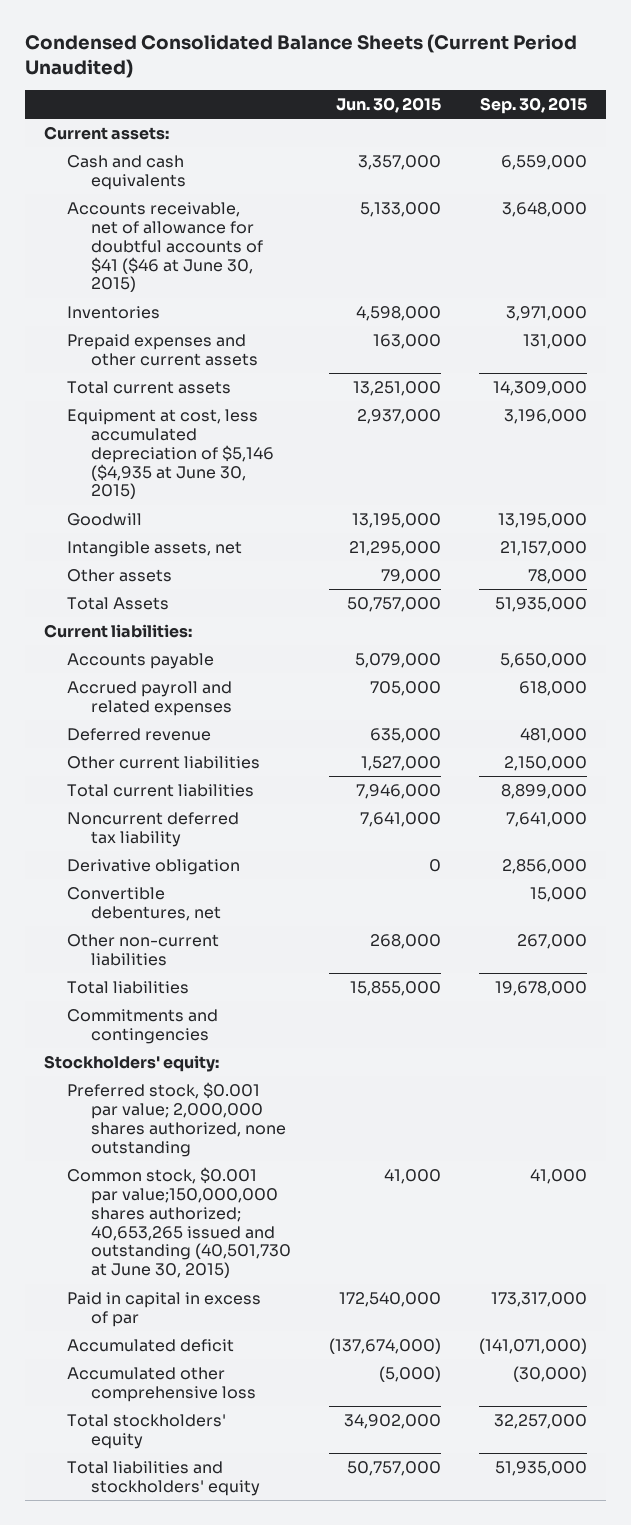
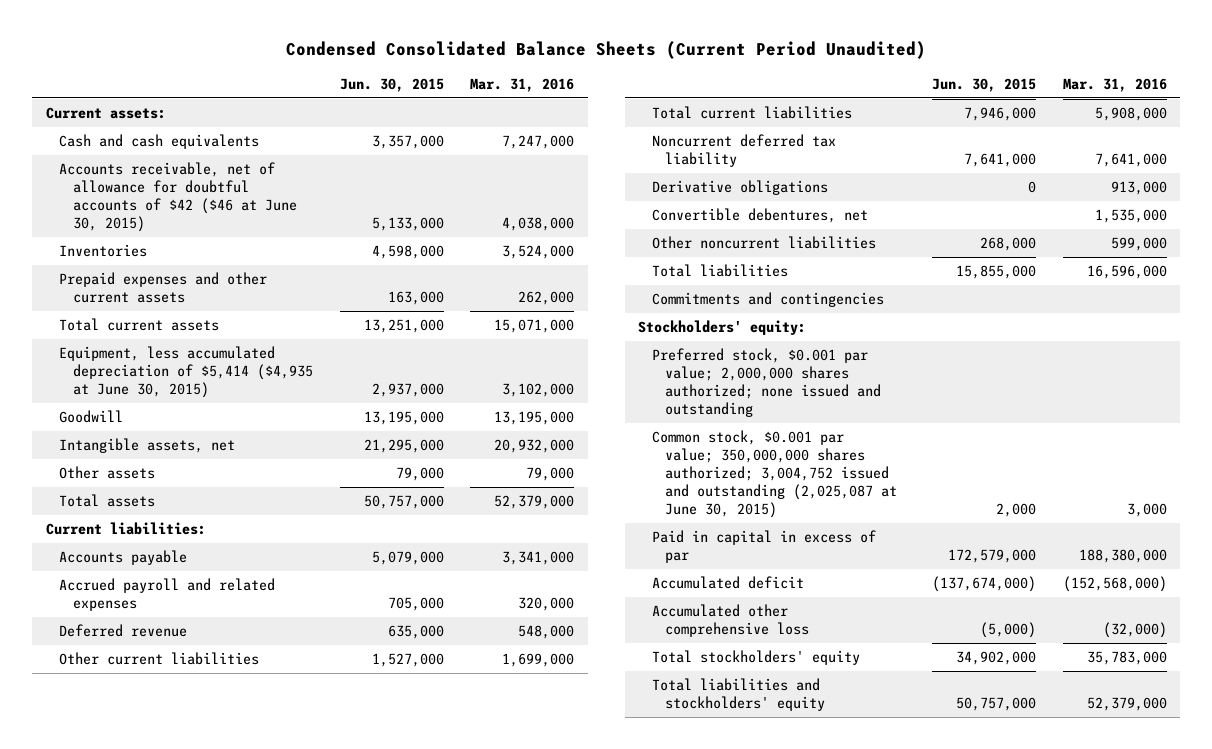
- | Jun. 30, 2015 | Sep. 30, 2015
+ | Jun. 30, 2015 | Mar. 31, 2016
- Accounts receivable, net of allowance for doubtful accounts of $41 ($46 at June 30, 2015) | 5,133,000 | 3,648,000
+ Accounts receivable, net of allowance for doubtful accounts of $42 ($46 at June 30, 2015) | 5,133,000 | 4,038,000
- Equipment at cost, less accumulated depreciation of $5,146 ($4,935 at June 30, 2015) | 2,937,000 | 3,196,000
+ Equipment, less accumulated depreciation of $5,414 ($4,935 at June 30, 2015) | 2,937,000 | 3,102,000
- Total Assets | 50,757,000 | 51,935,000
+ Total assets | 50,757,000 | 52,379,000
- Derivative obligation | 0 | 2,856,000
+ Derivative obligations | 0 | 913,000
- Other non-current liabilities | 268,000 | 267,000
+ Other noncurrent liabilities | 268,000 | 599,000
- Preferred stock, $0.001 par value; 2,000,000 shares authorized, none outstanding
- Common stock, $0.001 par value;150,000,000 shares authorized; 40,653,265 issued and outstanding (40,501,730 at June 30, 2015) | 41,000 | 41,000
- Paid in capital in excess of par | 172,540,000 | 173,317,000
+ Preferred stock, $0.001 par value; 2,000,000 shares authorized; none issued and outstanding
+ Common stock, $0.001 par value; 350,000,000 shares authorized; 3,004,752 issued and outstanding (2,025,087 at June 30, 2015) | 2,000 | 3,000
+ Paid in capital in excess of par | 172,579,000 | 188,380,000

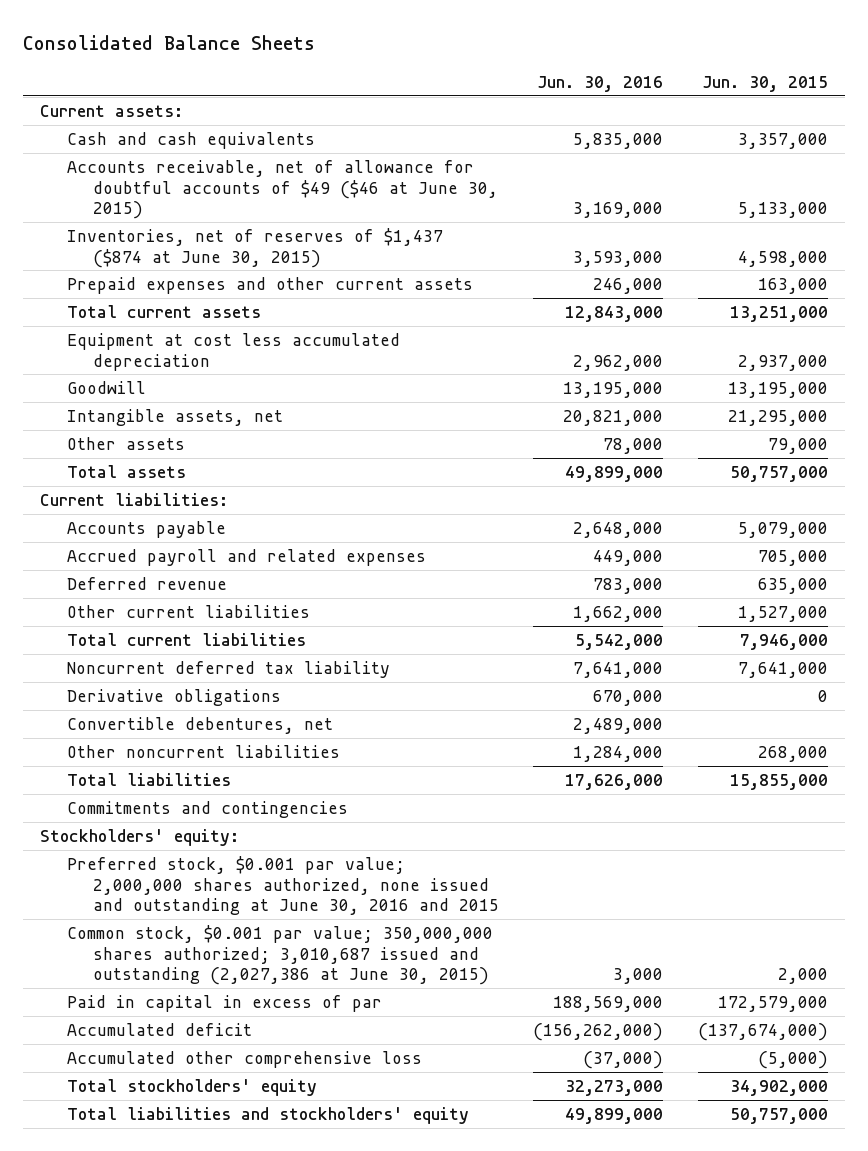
- Condensed Consolidated Balance Sheets (Current Period Unaudited)
+ Consolidated Balance Sheets
- | Jun. 30, 2015 | Mar. 31, 2016
+ | Jun. 30, 2016 | Jun. 30, 2015
- Accounts receivable, net of allowance for doubtful accounts of $42 ($46 at June 30, 2015) | 5,133,000 | 4,038,000
- Inventories | 4,598,000 | 3,524,000
+ Accounts receivable, net of allowance for doubtful accounts of $49 ($46 at June 30, 2015) | 3,169,000 | 5,133,000
+ Inventories, net of reserves of $1,437 ($874 at June 30, 2015) | 3,593,000 | 4,598,000
- Equipment, less accumulated depreciation of $5,414 ($4,935 at June 30, 2015) | 2,937,000 | 3,102,000
+ Equipment at cost less accumulated depreciation | 2,962,000 | 2,937,000
- Preferred stock, $0.001 par value; 2,000,000 shares authorized; none issued and outstanding
- Common stock, $0.001 par value; 350,000,000 shares authorized; 3,004,752 issued and outstanding (2,025,087 at June 30, 2015) | 2,000 | 3,000
+ Preferred stock, $0.001 par value; 2,000,000 shares authorized, none issued and outstanding at June 30, 2016 and 2015
+ Common stock, $0.001 par value; 350,000,000 shares authorized; 3,010,687 issued and outstanding (2,027,386 at June 30, 2015) | 3,000 | 2,000

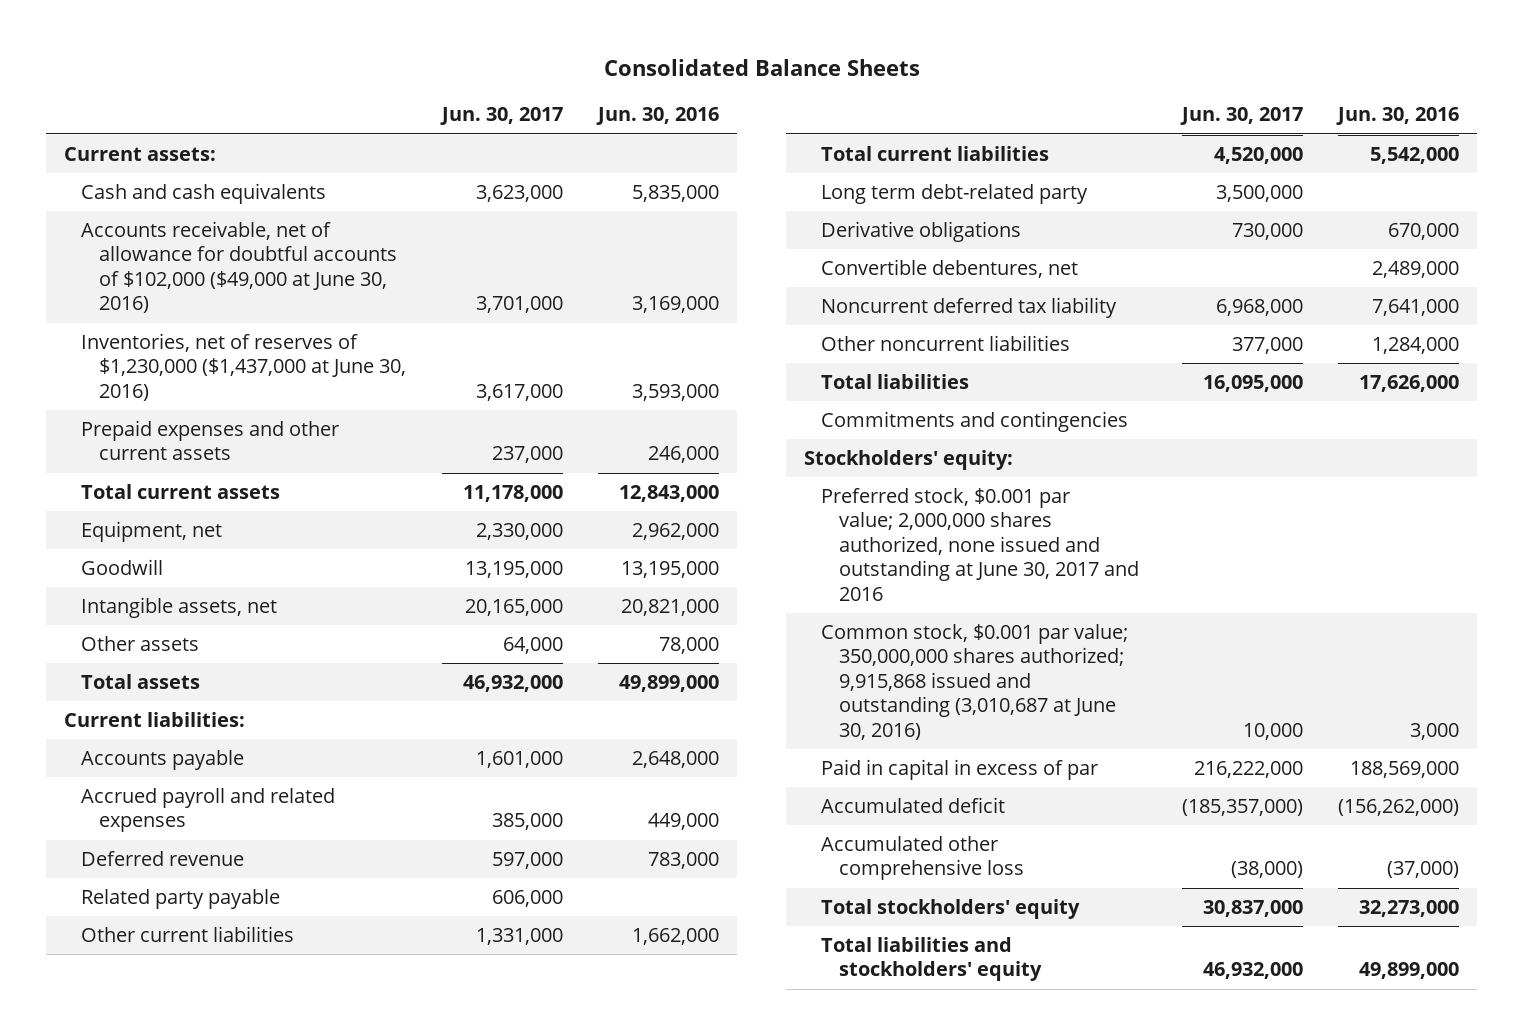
- | Jun. 30, 2016 | Jun. 30, 2015
+ | Jun. 30, 2017 | Jun. 30, 2016
- Accounts receivable, net of allowance for doubtful accounts of $49 ($46 at June 30, 2015) | 3,169,000 | 5,133,000
- Inventories, net of reserves of $1,437 ($874 at June 30, 2015) | 3,593,000 | 4,598,000
+ Accounts receivable, net of allowance for doubtful accounts of $102,000 ($49,000 at June 30, 2016) | 3,701,000 | 3,169,000
+ Inventories, net of reserves of $1,230,000 ($1,437,000 at June 30, 2016) | 3,617,000 | 3,593,000
- Equipment at cost less accumulated depreciation | 2,962,000 | 2,937,000
+ Equipment, net | 2,330,000 | 2,962,000
+ Related party payable | 606,000 |
+ Long term debt-related party | 3,500,000 |
moved down: Noncurrent deferred tax liability | 6,968,000 | 7,641,000
- Preferred stock, $0.001 par value; 2,000,000 shares authorized, none issued and outstanding at June 30, 2016 and 2015
- Common stock, $0.001 par value; 350,000,000 shares authorized; 3,010,687 issued and outstanding (2,027,386 at June 30, 2015) | 3,000 | 2,000
+ Preferred stock, $0.001 par value; 2,000,000 shares authorized, none issued and outstanding at June 30, 2017 and 2016
+ Common stock, $0.001 par value; 350,000,000 shares authorized; 9,915,868 issued and outstanding (3,010,687 at June 30, 2016) | 10,000 | 3,000

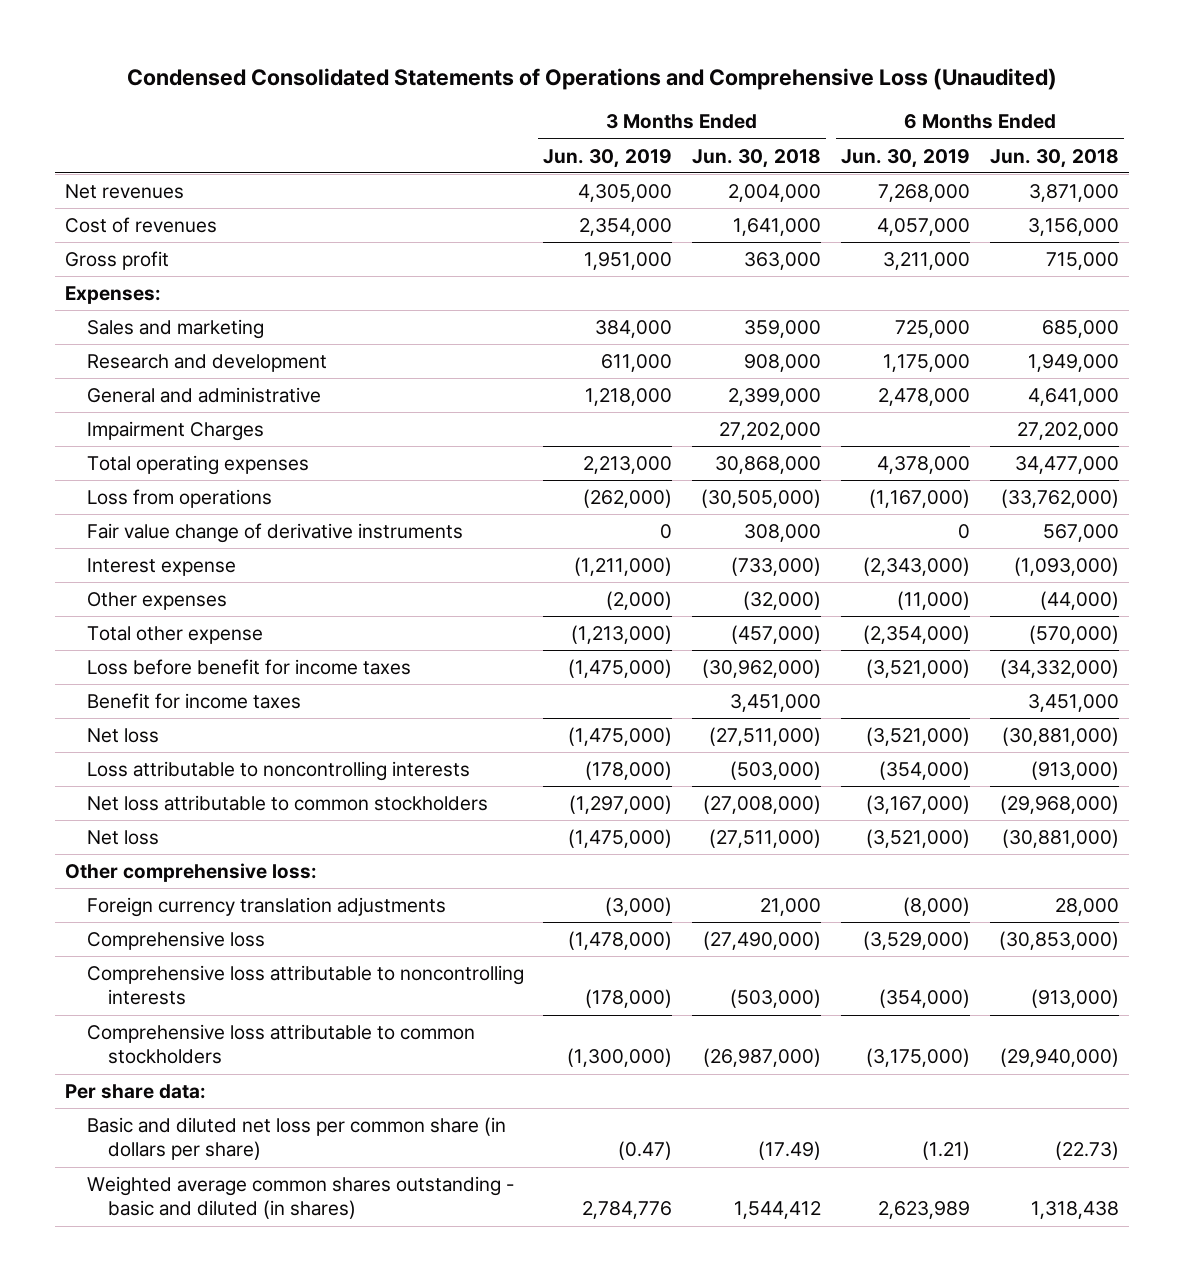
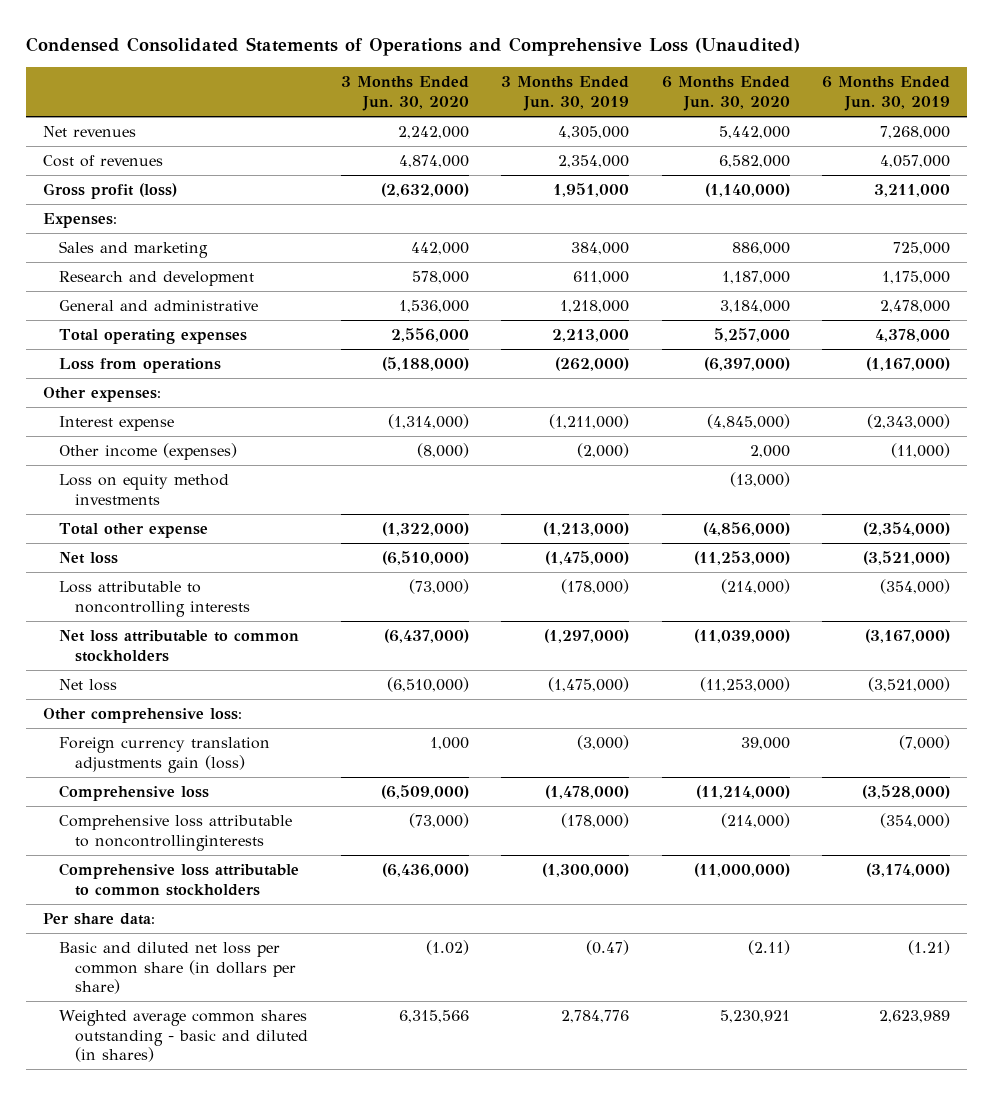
- | 3 Months Ended Jun. 30, 2019 | 3 Months Ended Jun. 30, 2018 | 6 Months Ended Jun. 30, 2019 | 6 Months Ended Jun. 30, 2018
+ | 3 Months Ended Jun. 30, 2020 | 3 Months Ended Jun. 30, 2019 | 6 Months Ended Jun. 30, 2020 | 6 Months Ended Jun. 30, 2019
- Gross profit | 1,951,000 | 363,000 | 3,211,000 | 715,000
+ Gross profit (loss) | (2,632,000) | 1,951,000 | (1,140,000) | 3,211,000
- Impairment Charges | | 27,202,000 | | 27,202,000
- Fair value change of derivative instruments | 0 | 308,000 | 0 | 567,000
+ Other expenses:
- Other expenses | (2,000) | (32,000) | (11,000) | (44,000)
+ Other income (expenses) | (8,000) | (2,000) | 2,000 | (11,000)
+ Loss on equity method investments | | | (13,000) |
- Loss before benefit for income taxes | (1,475,000) | (30,962,000) | (3,521,000) | (34,332,000)
- Benefit for income taxes | | 3,451,000 | | 3,451,000
- Foreign currency translation adjustments | (3,000) | 21,000 | (8,000) | 28,000
- Comprehensive loss | (1,478,000) | (27,490,000) | (3,529,000) | (30,853,000)
- Comprehensive loss attributable to noncontrolling interests | (178,000) | (503,000) | (354,000) | (913,000)
- Comprehensive loss attributable to common stockholders | (1,300,000) | (26,987,000) | (3,175,000) | (29,940,000)
+ Foreign currency translation adjustments gain (loss) | 1,000 | (3,000) | 39,000 | (7,000)
+ Comprehensive loss | (6,509,000) | (1,478,000) | (11,214,000) | (3,528,000)
+ Comprehensive loss attributable to noncontrollinginterests | (73,000) | (178,000) | (214,000) | (354,000)
+ Comprehensive loss attributable to common stockholders | (6,436,000) | (1,300,000) | (11,000,000) | (3,174,000)

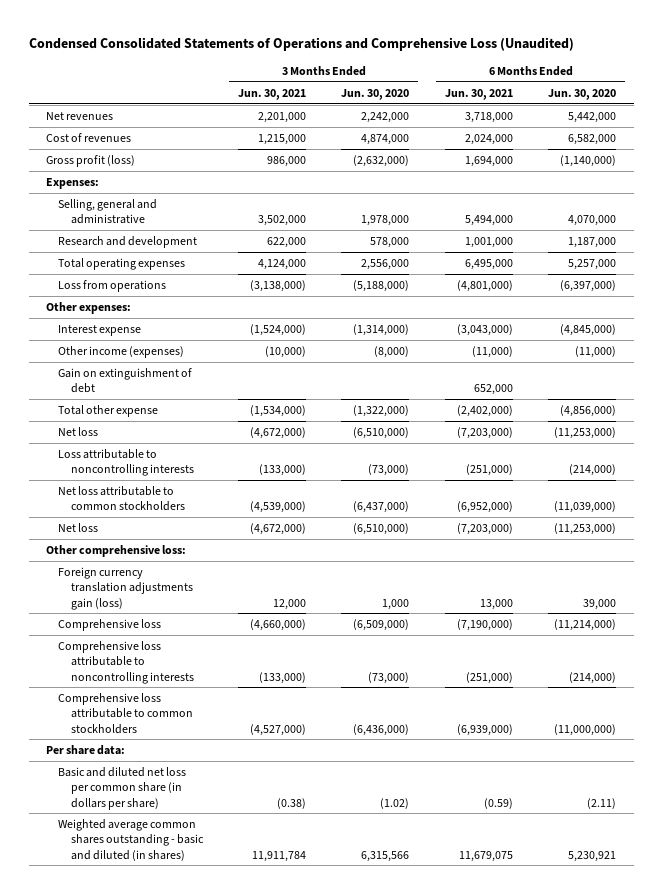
- | 3 Months Ended Jun. 30, 2020 | 3 Months Ended Jun. 30, 2019 | 6 Months Ended Jun. 30, 2020 | 6 Months Ended Jun. 30, 2019
+ | 3 Months Ended Jun. 30, 2021 | 3 Months Ended Jun. 30, 2020 | 6 Months Ended Jun. 30, 2021 | 6 Months Ended Jun. 30, 2020
- Sales and marketing | 442,000 | 384,000 | 886,000 | 725,000
+ Selling, general and administrative | 3,502,000 | 1,978,000 | 5,494,000 | 4,070,000
- General and administrative | 1,536,000 | 1,218,000 | 3,184,000 | 2,478,000
- Other income (expenses) | (8,000) | (2,000) | 2,000 | (11,000)
- Loss on equity method investments | | | (13,000) |
+ Other income (expenses) | (10,000) | (8,000) | (11,000) | (11,000)
+ Gain on extinguishment of debt | | | 652,000 |
- Comprehensive loss attributable to noncontrollinginterests | (73,000) | (178,000) | (214,000) | (354,000)
+ Comprehensive loss attributable to noncontrolling interests | (133,000) | (73,000) | (251,000) | (214,000)

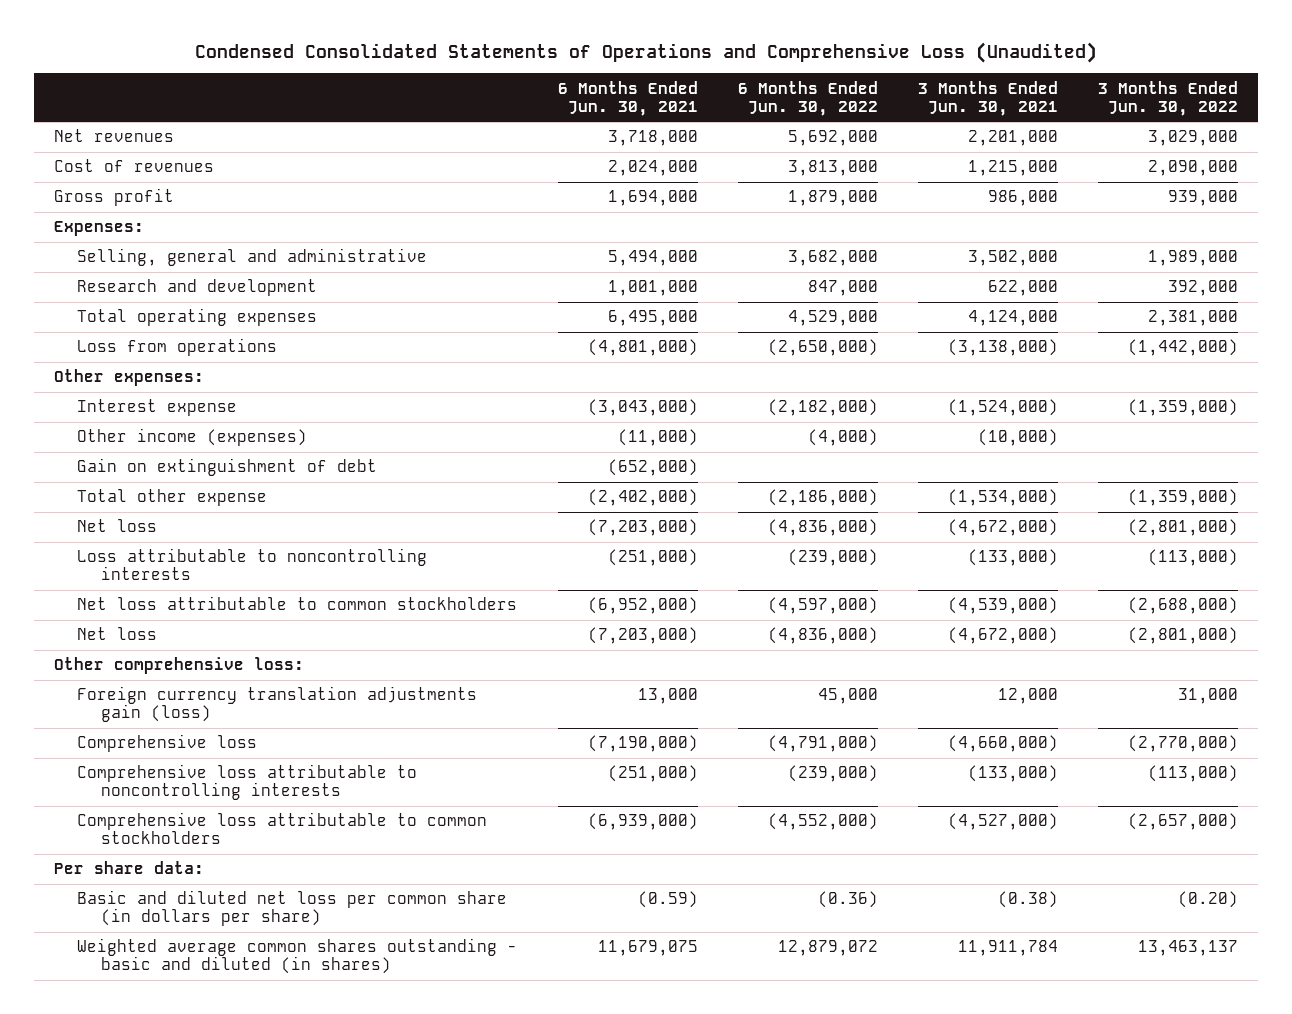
- | 3 Months Ended Jun. 30, 2021 | 3 Months Ended Jun. 30, 2020 | 6 Months Ended Jun. 30, 2021 | 6 Months Ended Jun. 30, 2020
+ | 6 Months Ended Jun. 30, 2021 | 6 Months Ended Jun. 30, 2022 | 3 Months Ended Jun. 30, 2021 | 3 Months Ended Jun. 30, 2022
- Gross profit (loss) | 986,000 | (2,632,000) | 1,694,000 | (1,140,000)
+ Gross profit | 1,694,000 | 1,879,000 | 986,000 | 939,000
- Gain on extinguishment of debt | | | 652,000 |
+ Gain on extinguishment of debt | (652,000) | | |

